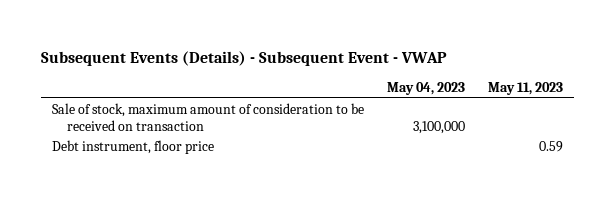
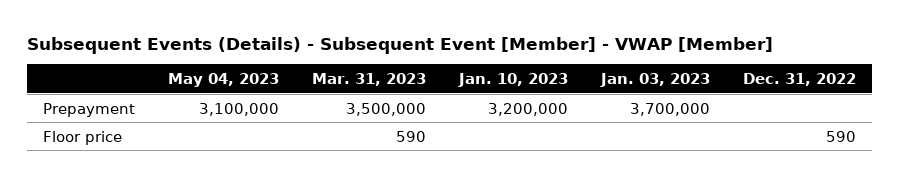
- Subsequent Events (Details) - Subsequent Event - VWAP
+ Subsequent Events (Details) - Subsequent Event [Member] - VWAP [Member]
- | May 04, 2023 | May 11, 2023
+ | May 04, 2023 | Mar. 31, 2023 | Jan. 10, 2023 | Jan. 03, 2023 | Dec. 31, 2022
- Sale of stock, maximum amount of consideration to be received on transaction | 3,100,000 |
- Debt instrument, floor price | | 0.59
+ Prepayment | 3,100,000 | 3,500,000 | 3,200,000 | 3,700,000 |
+ Floor price | | 590 | | | 590

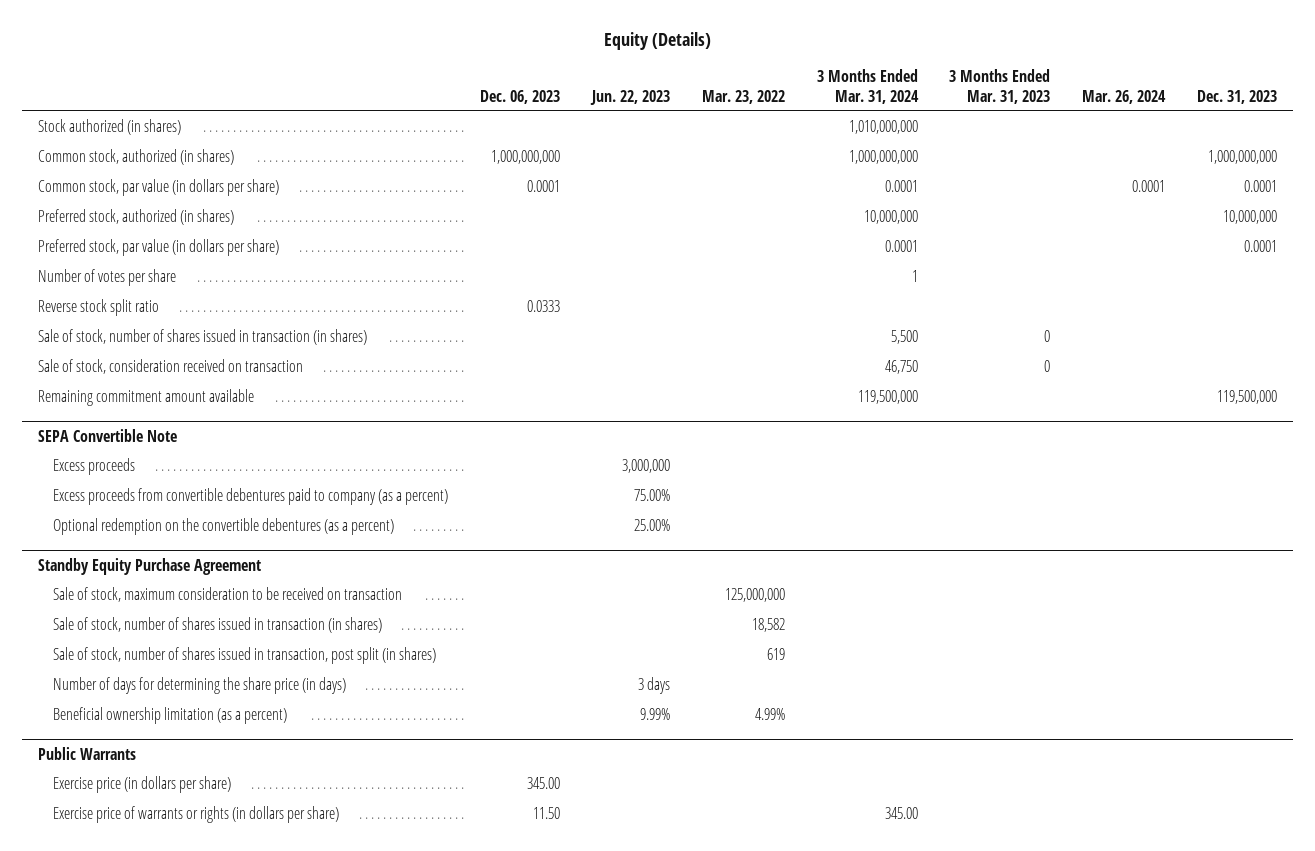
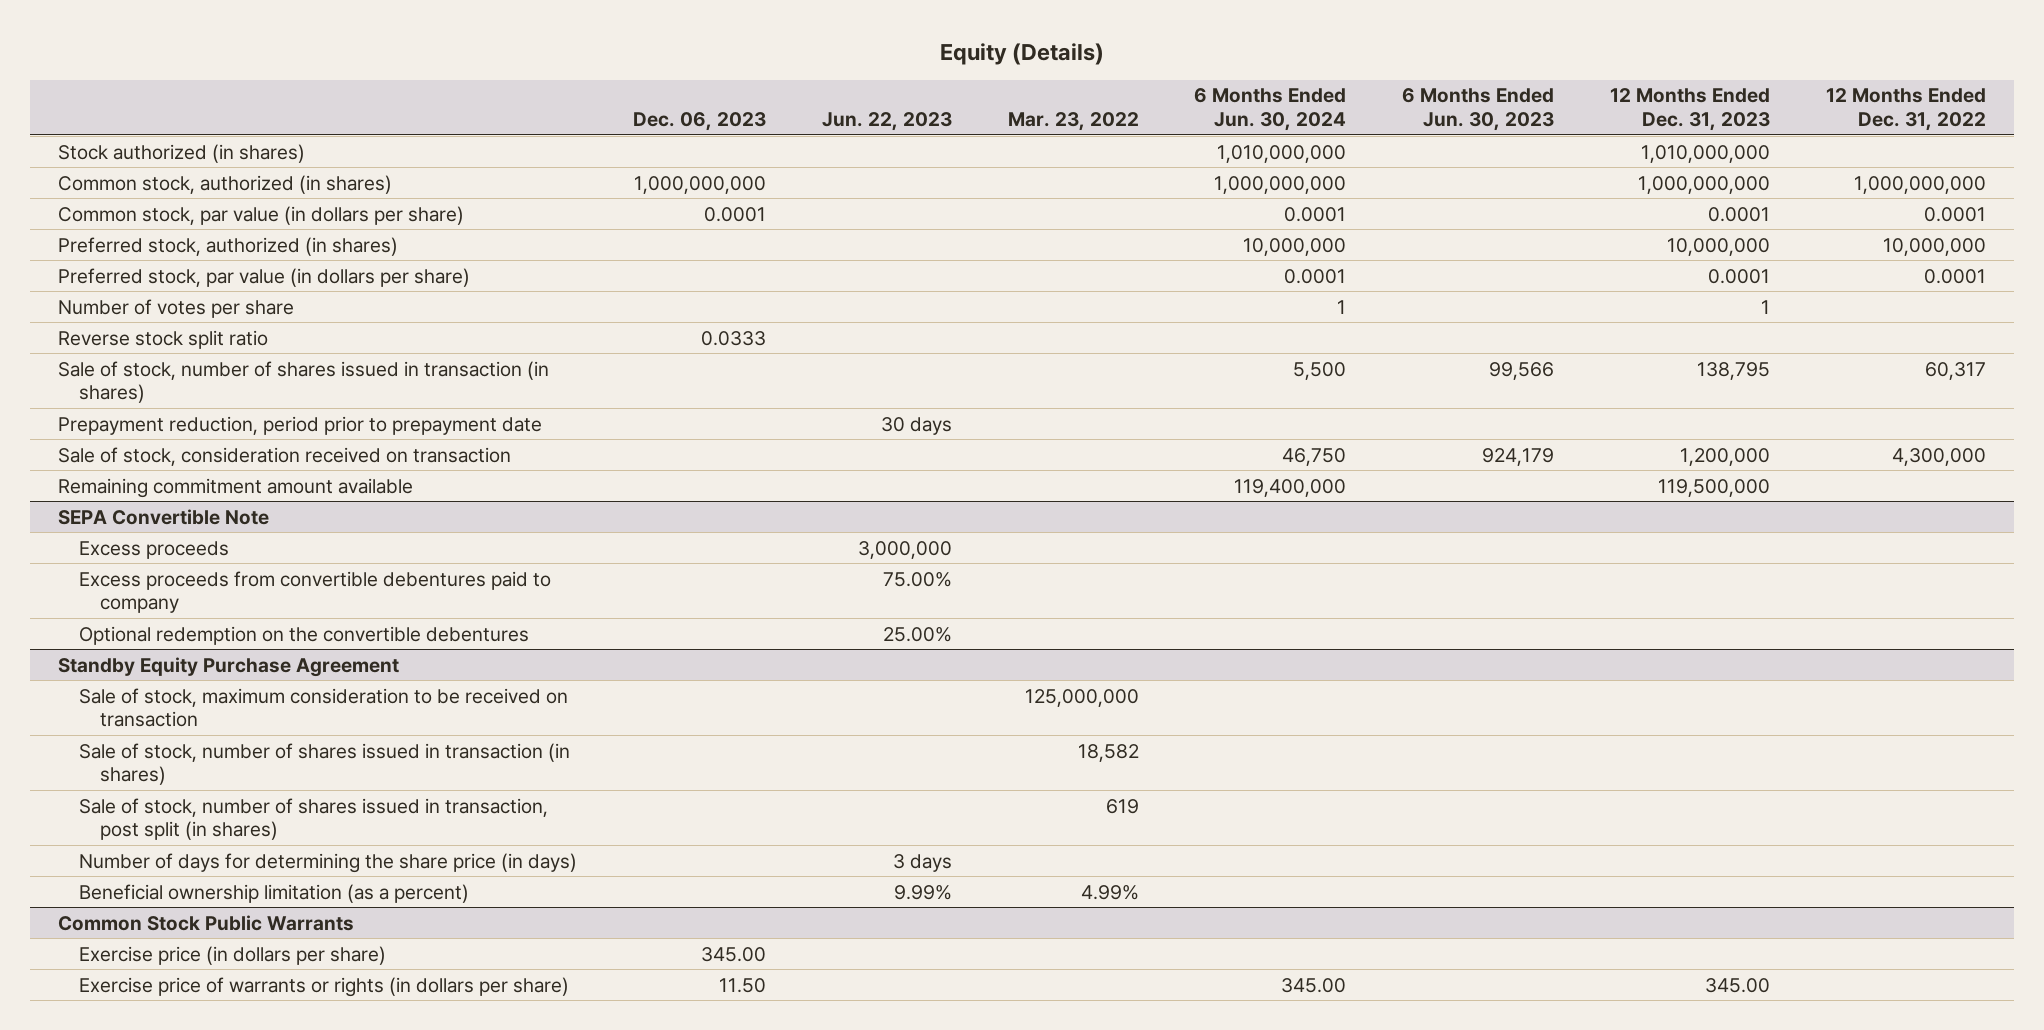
- | Dec. 06, 2023 | Jun. 22, 2023 | Mar. 23, 2022 | 3 Months Ended Mar. 31, 2024 | 3 Months Ended Mar. 31, 2023 | Mar. 26, 2024 | Dec. 31, 2023
+ | Dec. 06, 2023 | Jun. 22, 2023 | Mar. 23, 2022 | 6 Months Ended Jun. 30, 2024 | 6 Months Ended Jun. 30, 2023 | 12 Months Ended Dec. 31, 2023 | 12 Months Ended Dec. 31, 2022
+ Prepayment reduction, period prior to prepayment date | | 30 days | | | | |
@ SEPA Convertible Note
- Excess proceeds from convertible debentures paid to company (as a percent) | | 75.00% | | | | |
- Optional redemption on the convertible debentures (as a percent) | | 25.00% | | | | |
+ Excess proceeds from convertible debentures paid to company | | 75.00% | | | | |
+ Optional redemption on the convertible debentures | | 25.00% | | | | |
- Public Warrants
+ Common Stock Public Warrants

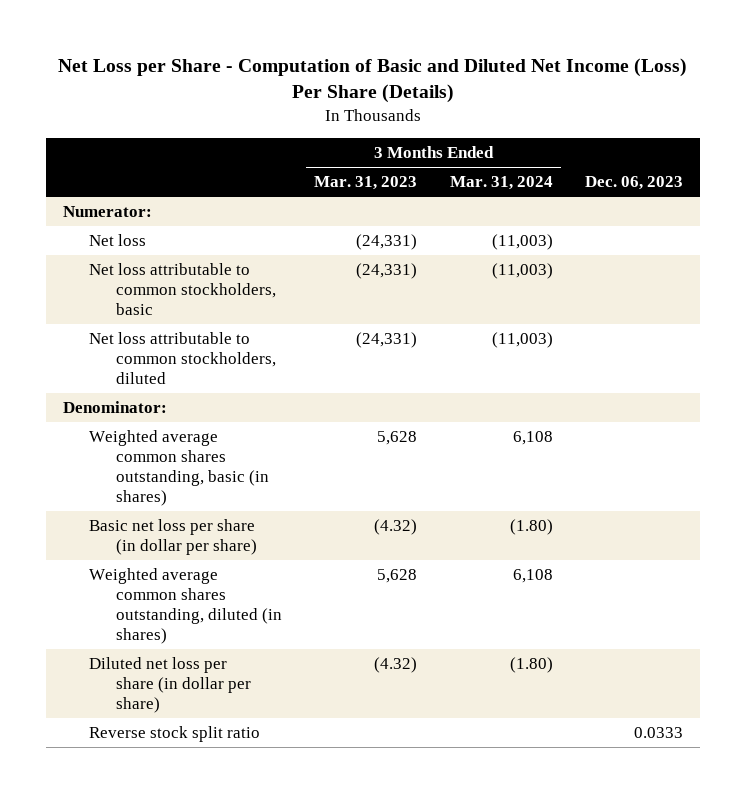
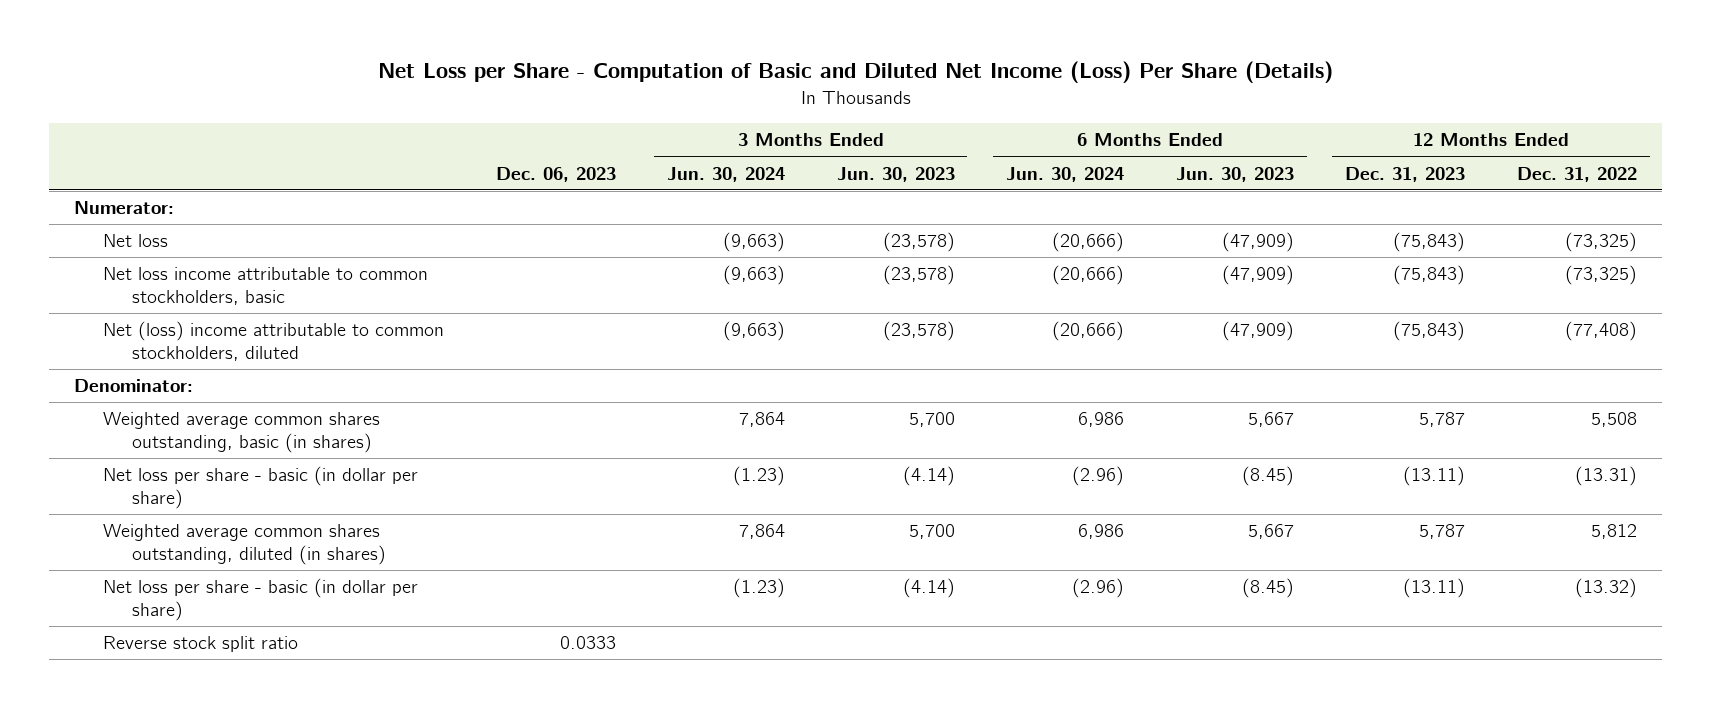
- | 3 Months Ended Mar. 31, 2023 | 3 Months Ended Mar. 31, 2024 | Dec. 06, 2023
+ | Dec. 06, 2023 | 3 Months Ended Jun. 30, 2024 | 3 Months Ended Jun. 30, 2023 | 6 Months Ended Jun. 30, 2024 | 6 Months Ended Jun. 30, 2023 | 12 Months Ended Dec. 31, 2023 | 12 Months Ended Dec. 31, 2022
- Net loss attributable to common stockholders, basic | (24,331) | (11,003) |
- Net loss attributable to common stockholders, diluted | (24,331) | (11,003) |
+ Net loss income attributable to common stockholders, basic | | (9,663) | (23,578) | (20,666) | (47,909) | (75,843) | (73,325)
+ Net (loss) income attributable to common stockholders, diluted | | (9,663) | (23,578) | (20,666) | (47,909) | (75,843) | (77,408)
- Basic net loss per share (in dollar per share) | (4.32) | (1.80) |
+ Net loss per share - basic (in dollar per share) | | (1.23) | (4.14) | (2.96) | (8.45) | (13.11) | (13.31)
- Diluted net loss per share (in dollar per share) | (4.32) | (1.80) |
+ Net loss per share - basic (in dollar per share) | | (1.23) | (4.14) | (2.96) | (8.45) | (13.11) | (13.32)

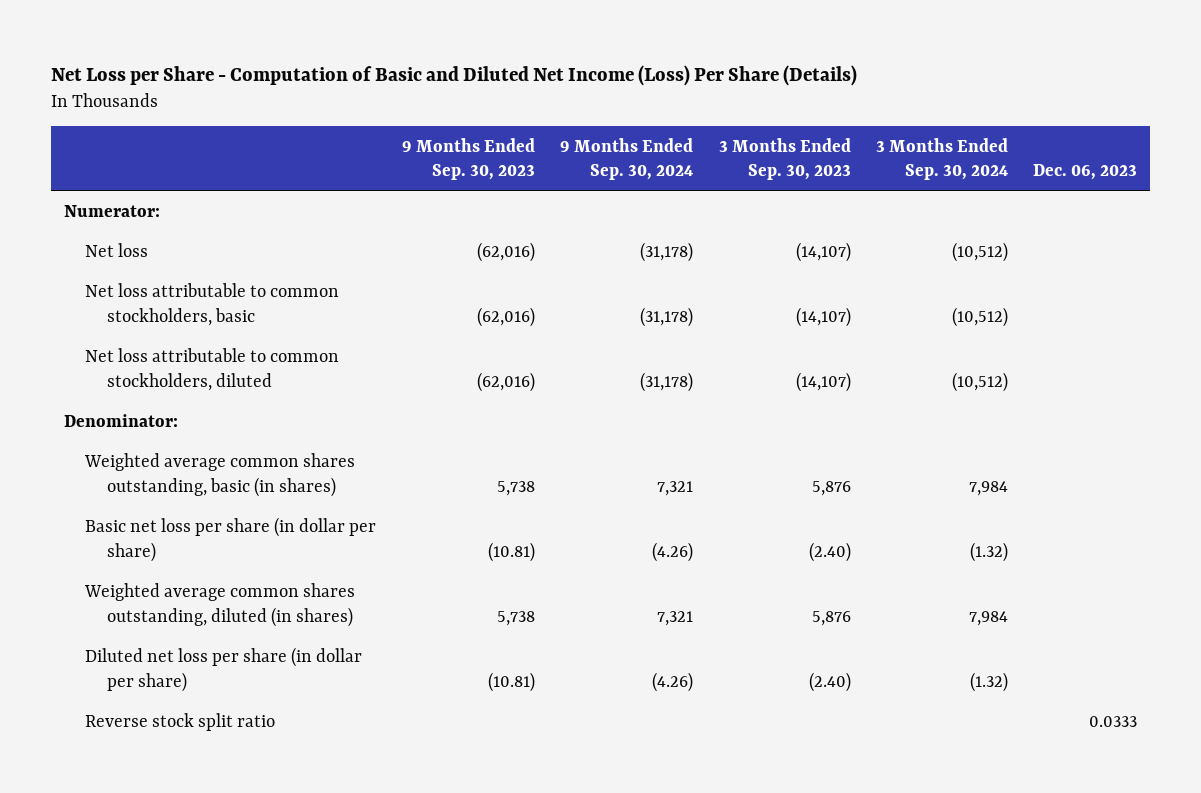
- | Dec. 06, 2023 | 3 Months Ended Jun. 30, 2024 | 3 Months Ended Jun. 30, 2023 | 6 Months Ended Jun. 30, 2024 | 6 Months Ended Jun. 30, 2023 | 12 Months Ended Dec. 31, 2023 | 12 Months Ended Dec. 31, 2022
+ | 9 Months Ended Sep. 30, 2023 | 9 Months Ended Sep. 30, 2024 | 3 Months Ended Sep. 30, 2023 | 3 Months Ended Sep. 30, 2024 | Dec. 06, 2023
- Net loss income attributable to common stockholders, basic | | (9,663) | (23,578) | (20,666) | (47,909) | (75,843) | (73,325)
- Net (loss) income attributable to common stockholders, diluted | | (9,663) | (23,578) | (20,666) | (47,909) | (75,843) | (77,408)
+ Net loss attributable to common stockholders, basic | (62,016) | (31,178) | (14,107) | (10,512) |
+ Net loss attributable to common stockholders, diluted | (62,016) | (31,178) | (14,107) | (10,512) |
- Net loss per share - basic (in dollar per share) | | (1.23) | (4.14) | (2.96) | (8.45) | (13.11) | (13.31)
+ Basic net loss per share (in dollar per share) | (10.81) | (4.26) | (2.40) | (1.32) |
- Net loss per share - basic (in dollar per share) | | (1.23) | (4.14) | (2.96) | (8.45) | (13.11) | (13.32)
+ Diluted net loss per share (in dollar per share) | (10.81) | (4.26) | (2.40) | (1.32) |

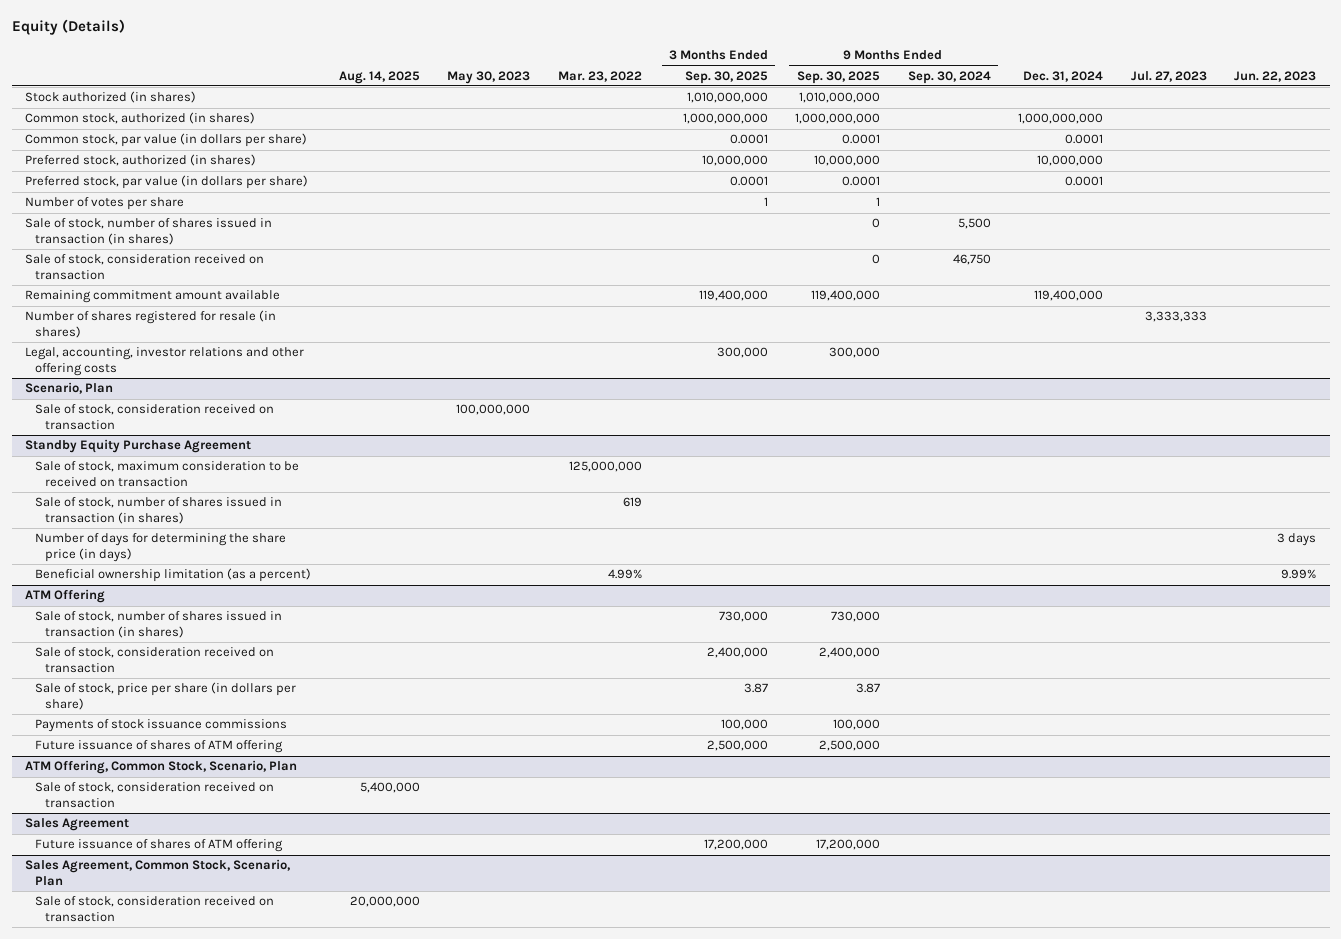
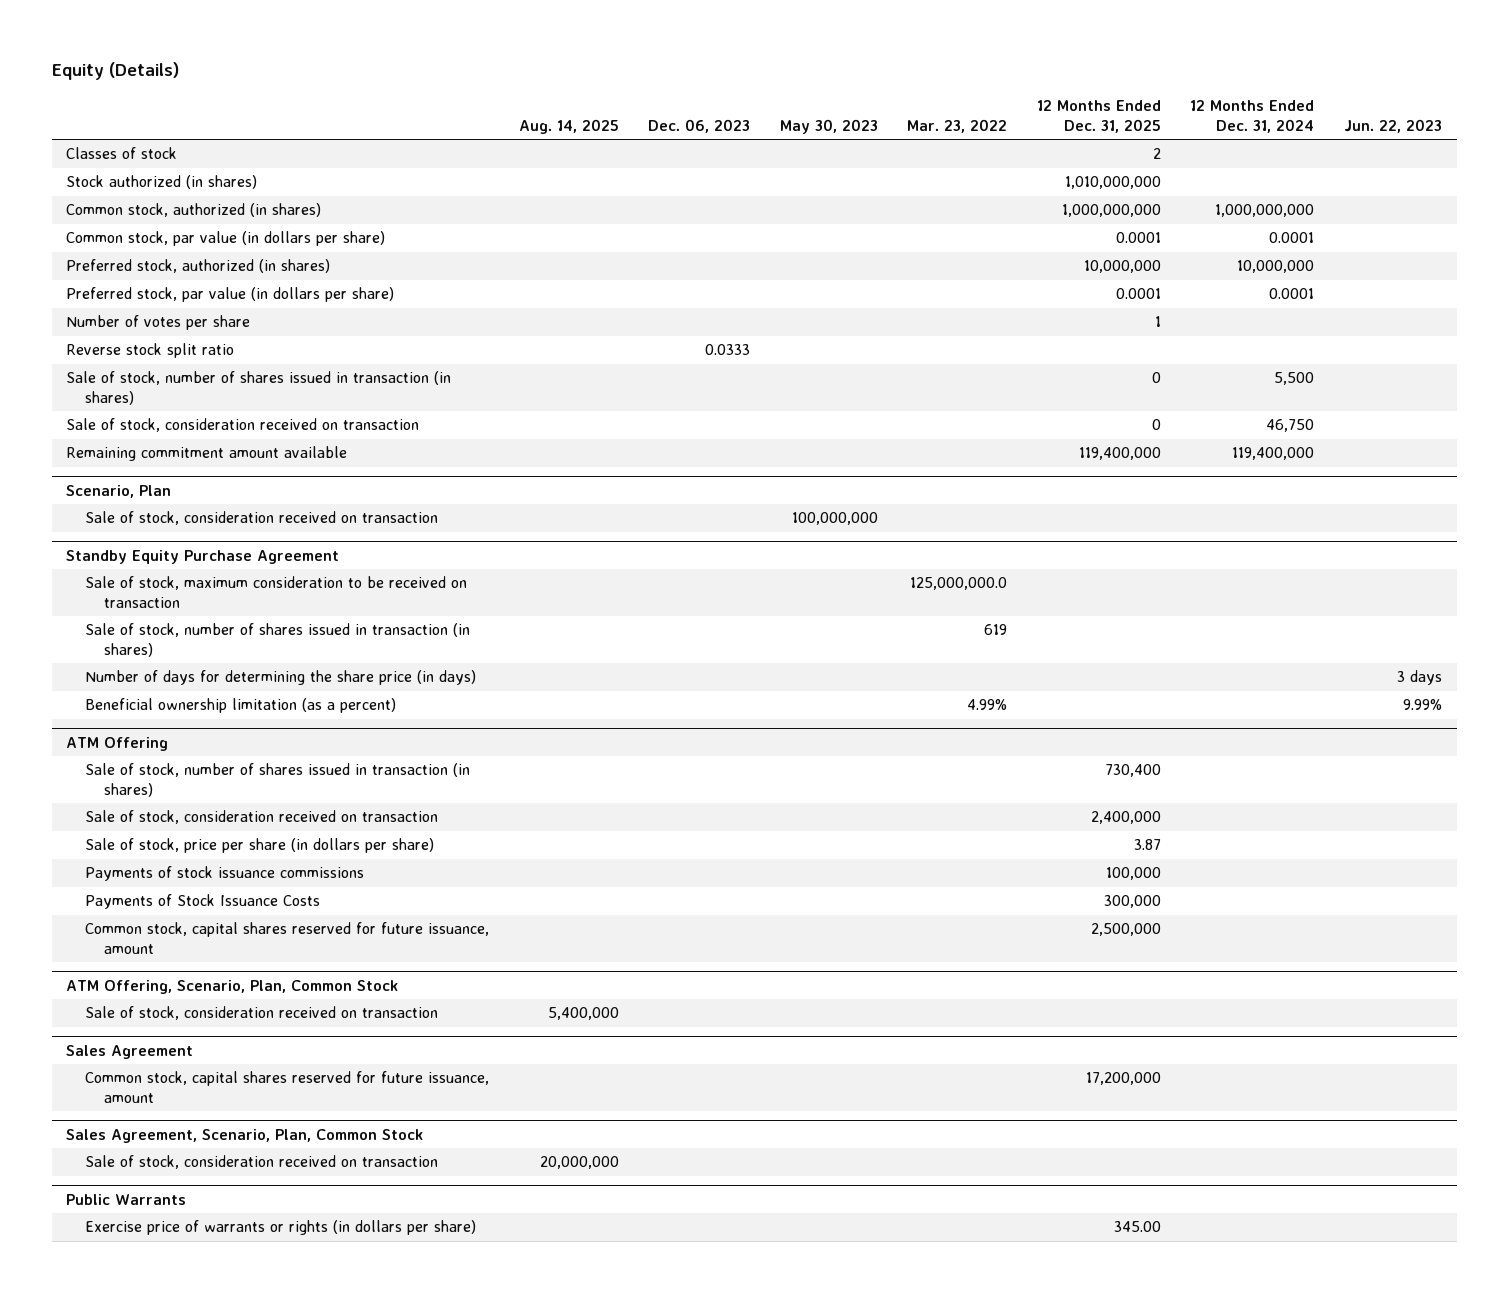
- | Aug. 14, 2025 | May 30, 2023 | Mar. 23, 2022 | 3 Months Ended Sep. 30, 2025 | 9 Months Ended Sep. 30, 2025 | 9 Months Ended Sep. 30, 2024 | Dec. 31, 2024 | Jul. 27, 2023 | Jun. 22, 2023
+ | Aug. 14, 2025 | Dec. 06, 2023 | May 30, 2023 | Mar. 23, 2022 | 12 Months Ended Dec. 31, 2025 | 12 Months Ended Dec. 31, 2024 | Jun. 22, 2023
+ Classes of stock | | | | | 2 | |
+ Reverse stock split ratio | | 0.0333 | | | | |
- Number of shares registered for resale (in shares) | | | | | | | | 3,333,333 |
- Legal, accounting, investor relations and other offering costs | | | | 300,000 | 300,000 | | | |
@ Standby Equity Purchase Agreement
- Sale of stock, maximum consideration to be received on transaction | | | 125,000,000 | | | | | |
+ Sale of stock, maximum consideration to be received on transaction | | | | 125,000,000.0 | | |
@ ATM Offering
- Future issuance of shares of ATM offering | | | | 2,500,000 | 2,500,000 | | | |
- ATM Offering, Common Stock, Scenario, Plan
@ ATM Offering
+ Payments of Stock Issuance Costs | | | | | 300,000 | |
+ Common stock, capital shares reserved for future issuance, amount | | | | | 2,500,000 | |
+ ATM Offering, Scenario, Plan, Common Stock
@ Sales Agreement
- Future issuance of shares of ATM offering | | | | 17,200,000 | 17,200,000 | | | |
- Sales Agreement, Common Stock, Scenario, Plan
@ Sales Agreement
+ Common stock, capital shares reserved for future issuance, amount | | | | | 17,200,000 | |
+ Sales Agreement, Scenario, Plan, Common Stock
+ Public Warrants
+ Exercise price of warrants or rights (in dollars per share) | | | | | 345.00 | |

